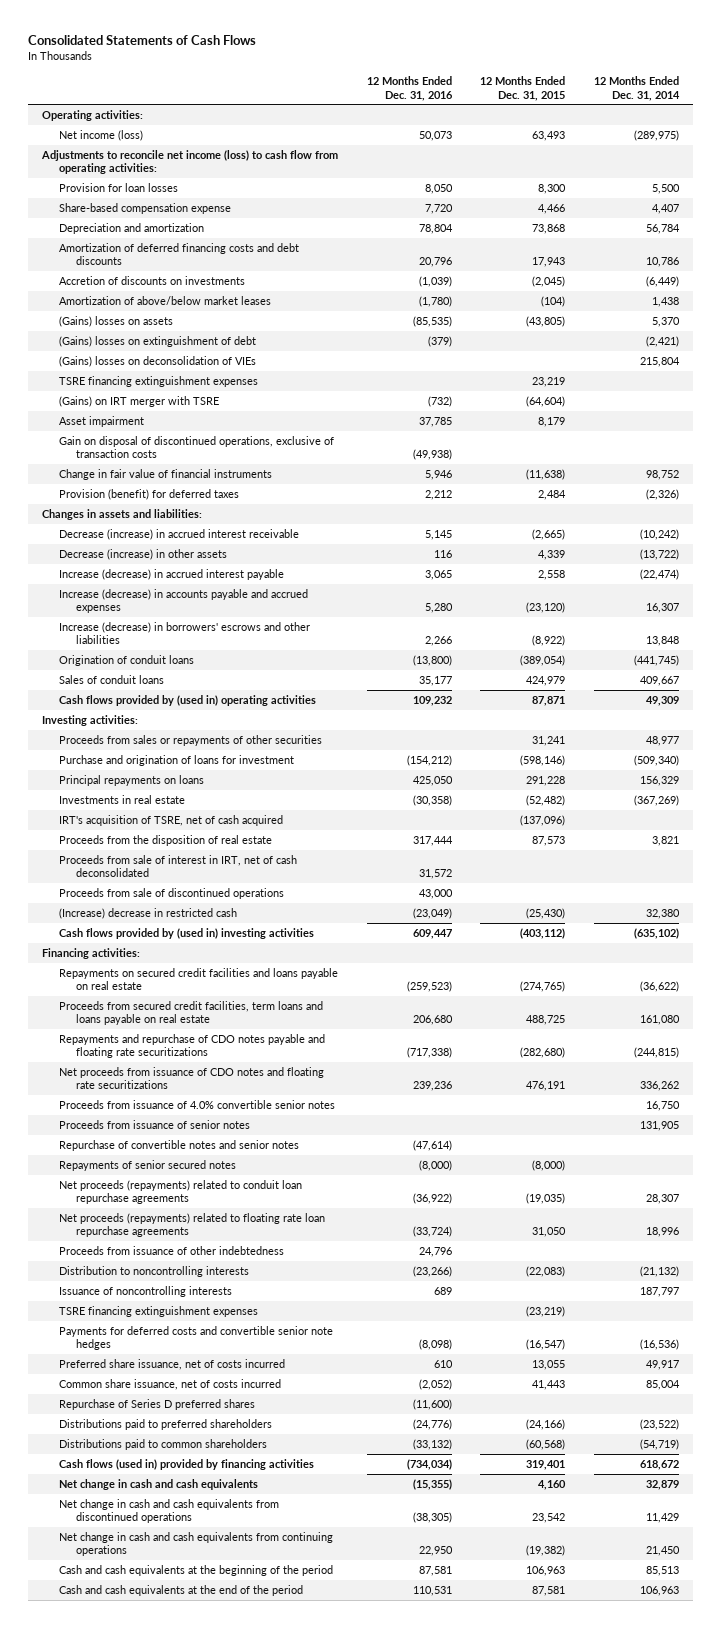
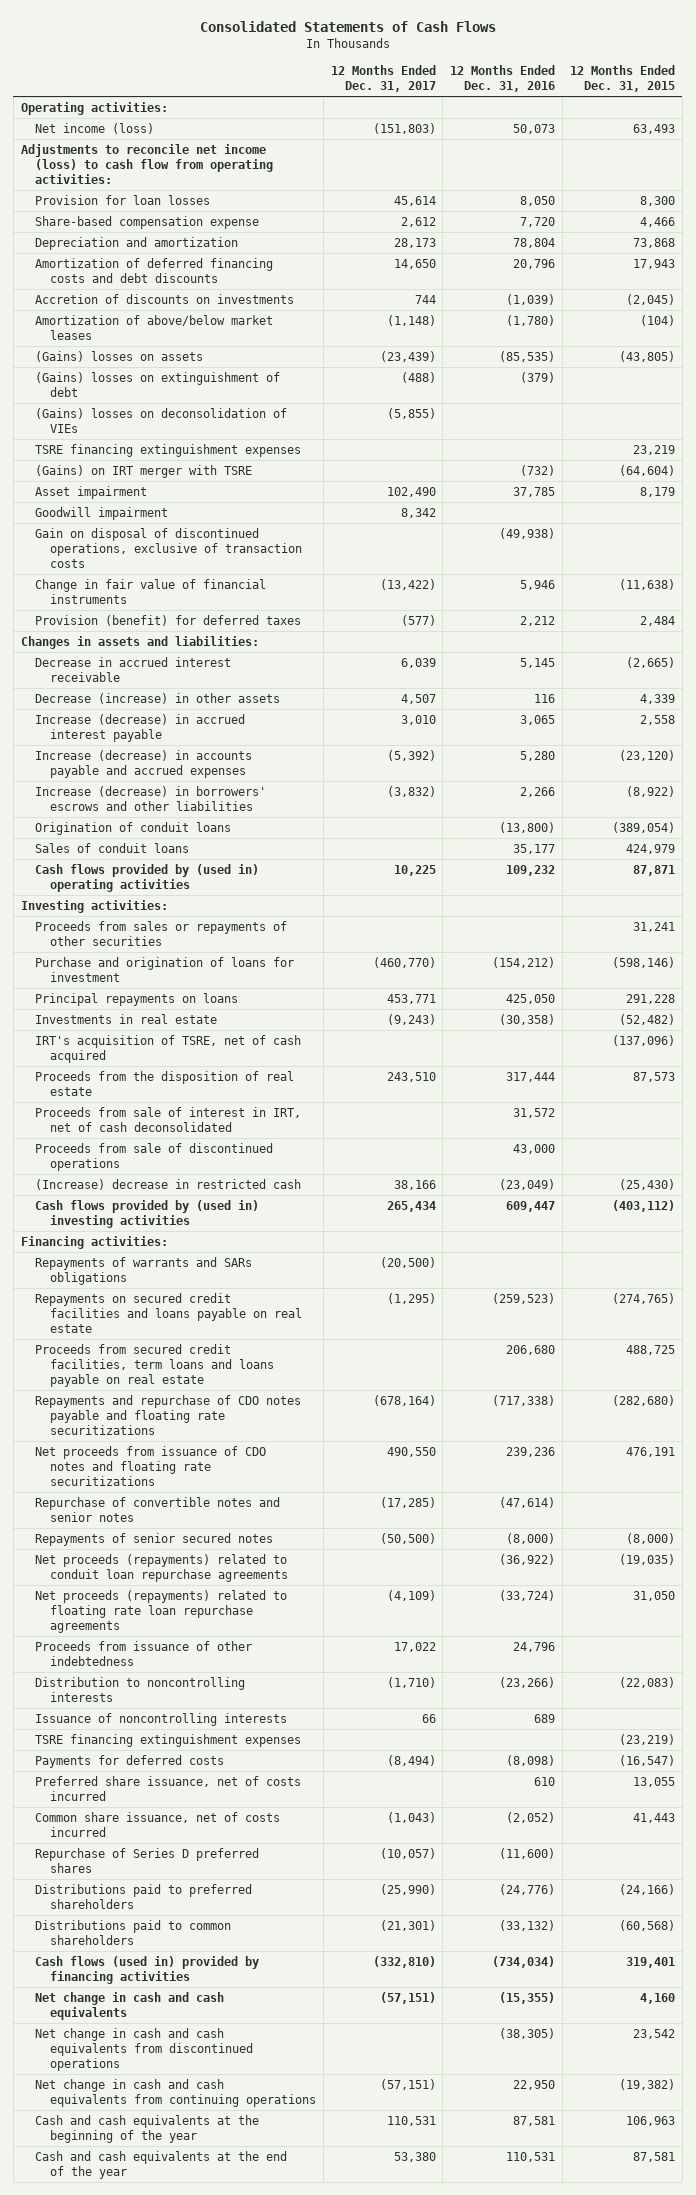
- | 12 Months Ended Dec. 31, 2016 | 12 Months Ended Dec. 31, 2015 | 12 Months Ended Dec. 31, 2014
+ | 12 Months Ended Dec. 31, 2017 | 12 Months Ended Dec. 31, 2016 | 12 Months Ended Dec. 31, 2015
+ Goodwill impairment | 8,342 | |
- Decrease (increase) in accrued interest receivable | 5,145 | (2,665) | (10,242)
+ Decrease in accrued interest receivable | 6,039 | 5,145 | (2,665)
+ Repayments of warrants and SARs obligations | (20,500) | |
- Proceeds from issuance of 4.0% convertible senior notes | | | 16,750
- Proceeds from issuance of senior notes | | | 131,905
- Payments for deferred costs and convertible senior note hedges | (8,098) | (16,547) | (16,536)
+ Payments for deferred costs | (8,494) | (8,098) | (16,547)
- Cash and cash equivalents at the beginning of the period | 87,581 | 106,963 | 85,513
- Cash and cash equivalents at the end of the period | 110,531 | 87,581 | 106,963
+ Cash and cash equivalents at the beginning of the year | 110,531 | 87,581 | 106,963
+ Cash and cash equivalents at the end of the year | 53,380 | 110,531 | 87,581

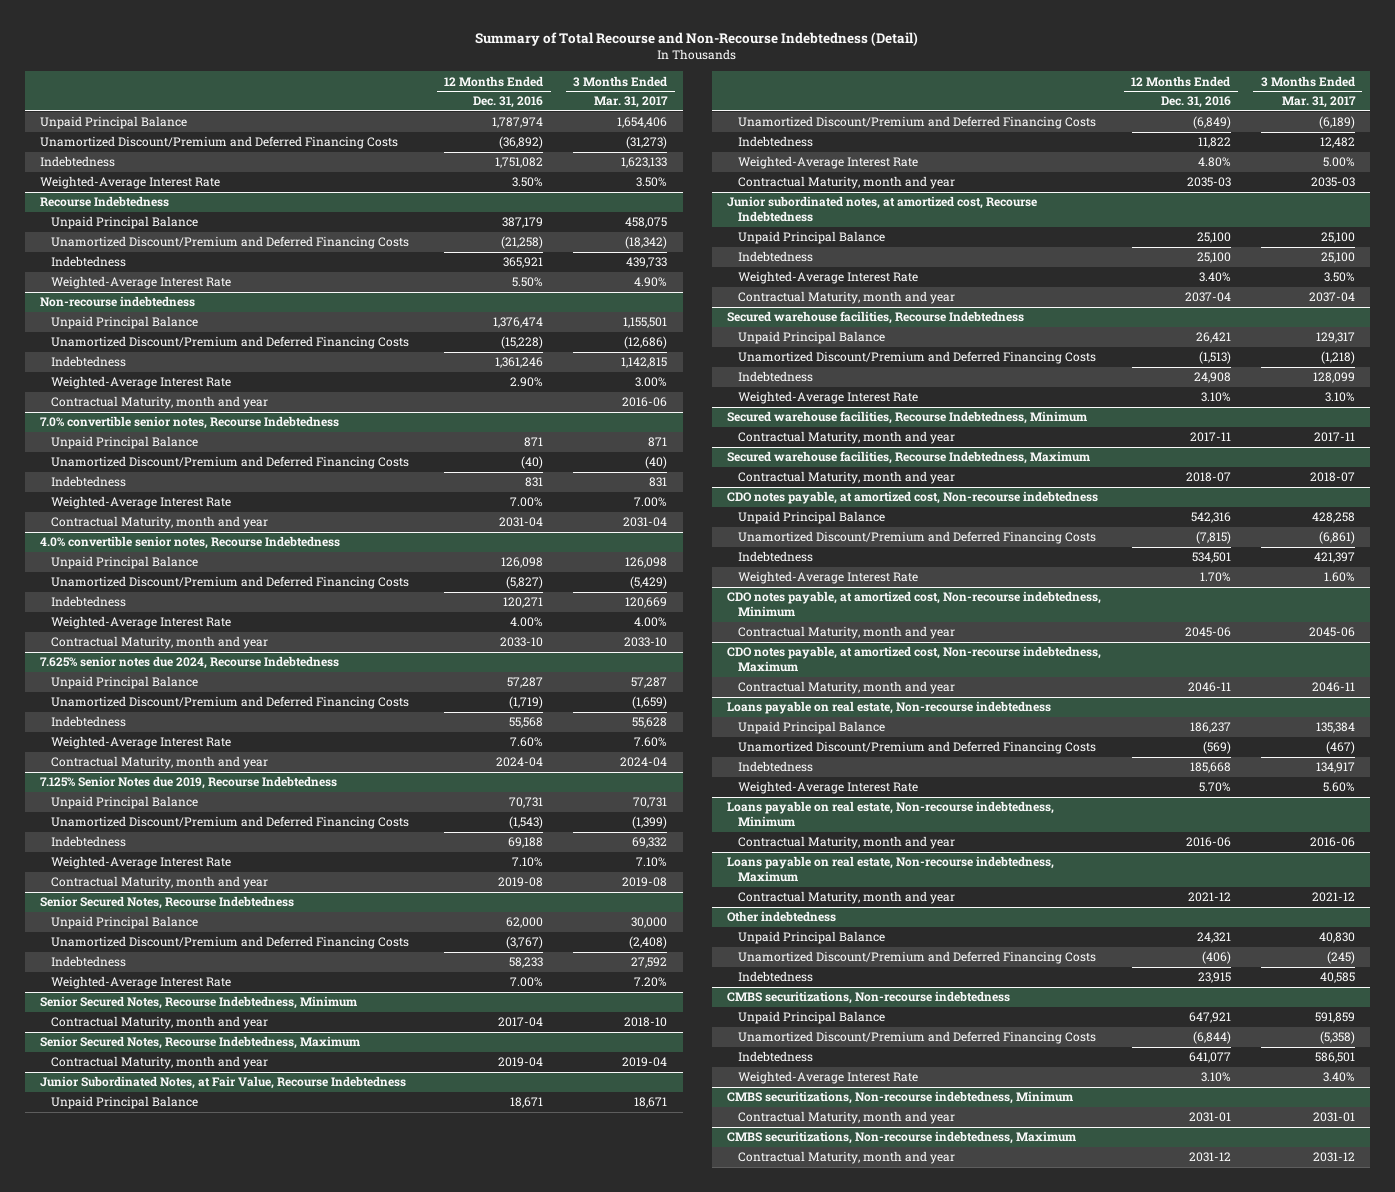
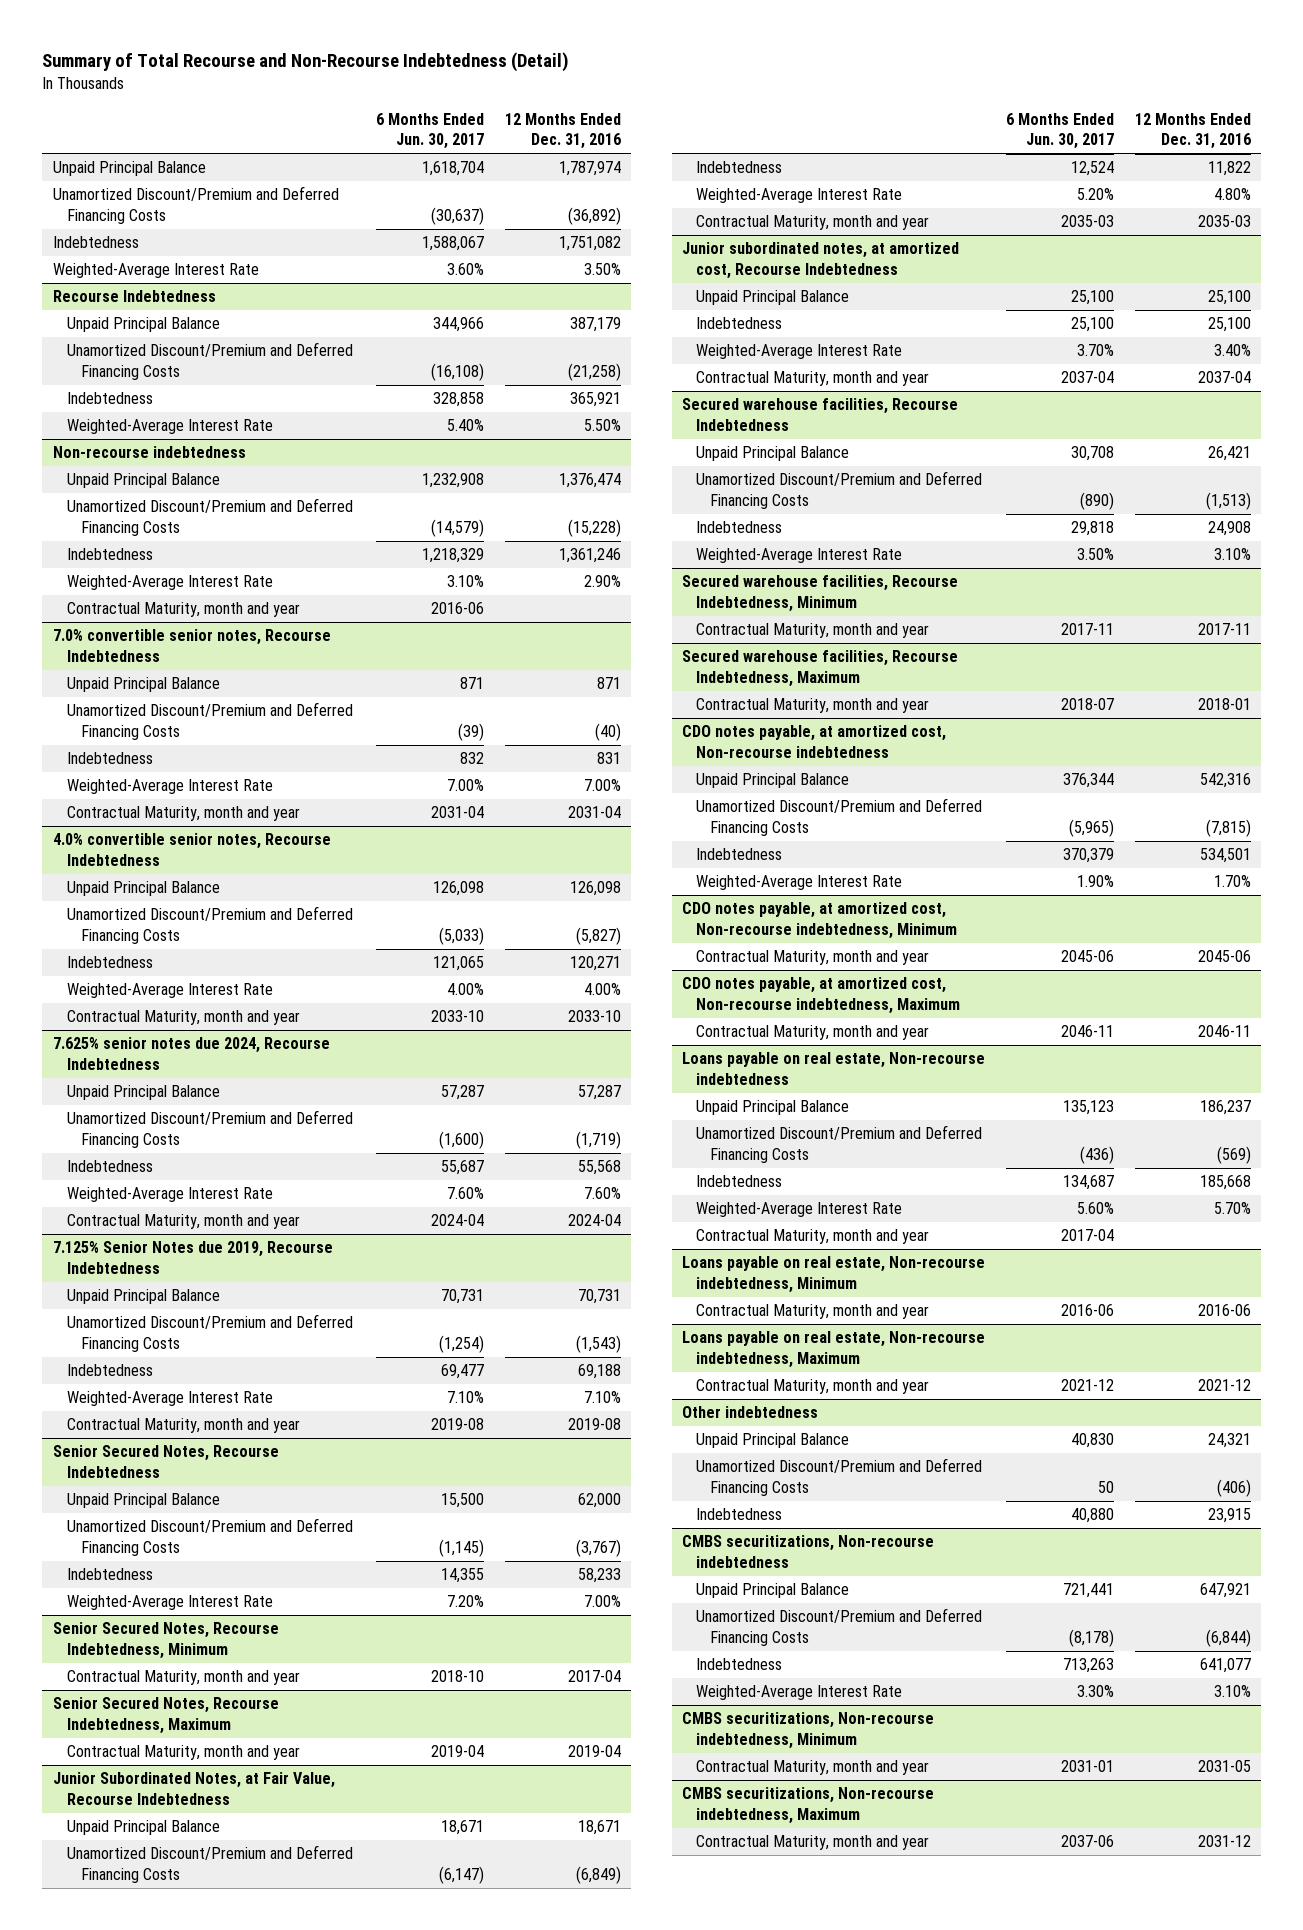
- | 12 Months Ended Dec. 31, 2016 | 3 Months Ended Mar. 31, 2017
+ | 6 Months Ended Jun. 30, 2017 | 12 Months Ended Dec. 31, 2016
@ Secured warehouse facilities, Recourse Indebtedness, Maximum
- Contractual Maturity, month and year | 2018-07 | 2018-07
+ Contractual Maturity, month and year | 2018-07 | 2018-01
@ Loans payable on real estate, Non-recourse indebtedness
+ Contractual Maturity, month and year | 2017-04 |
@ CMBS securitizations, Non-recourse indebtedness, Minimum
- Contractual Maturity, month and year | 2031-01 | 2031-01
+ Contractual Maturity, month and year | 2031-01 | 2031-05

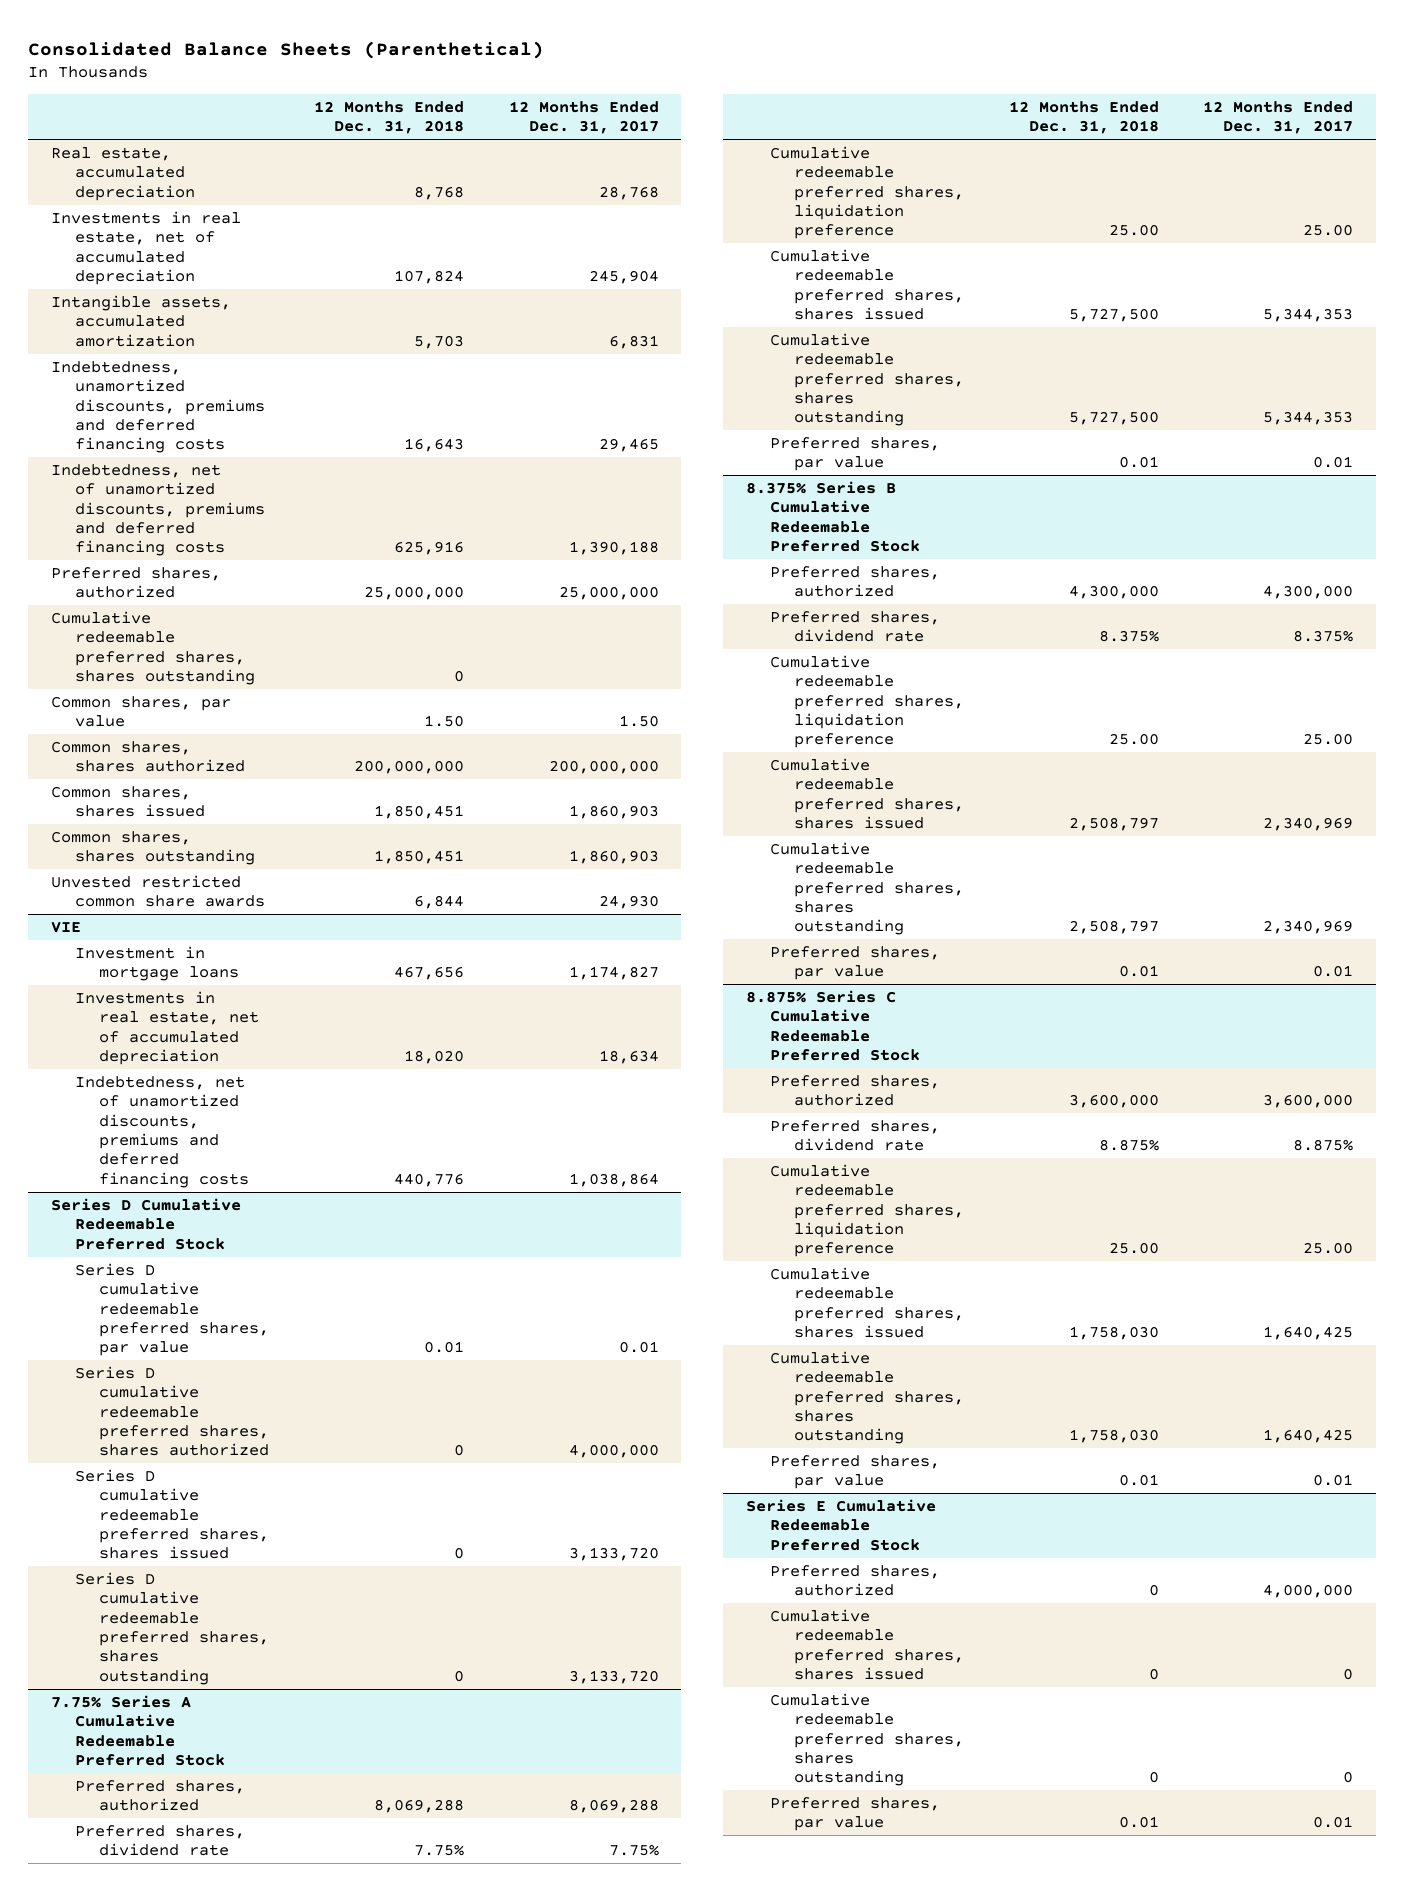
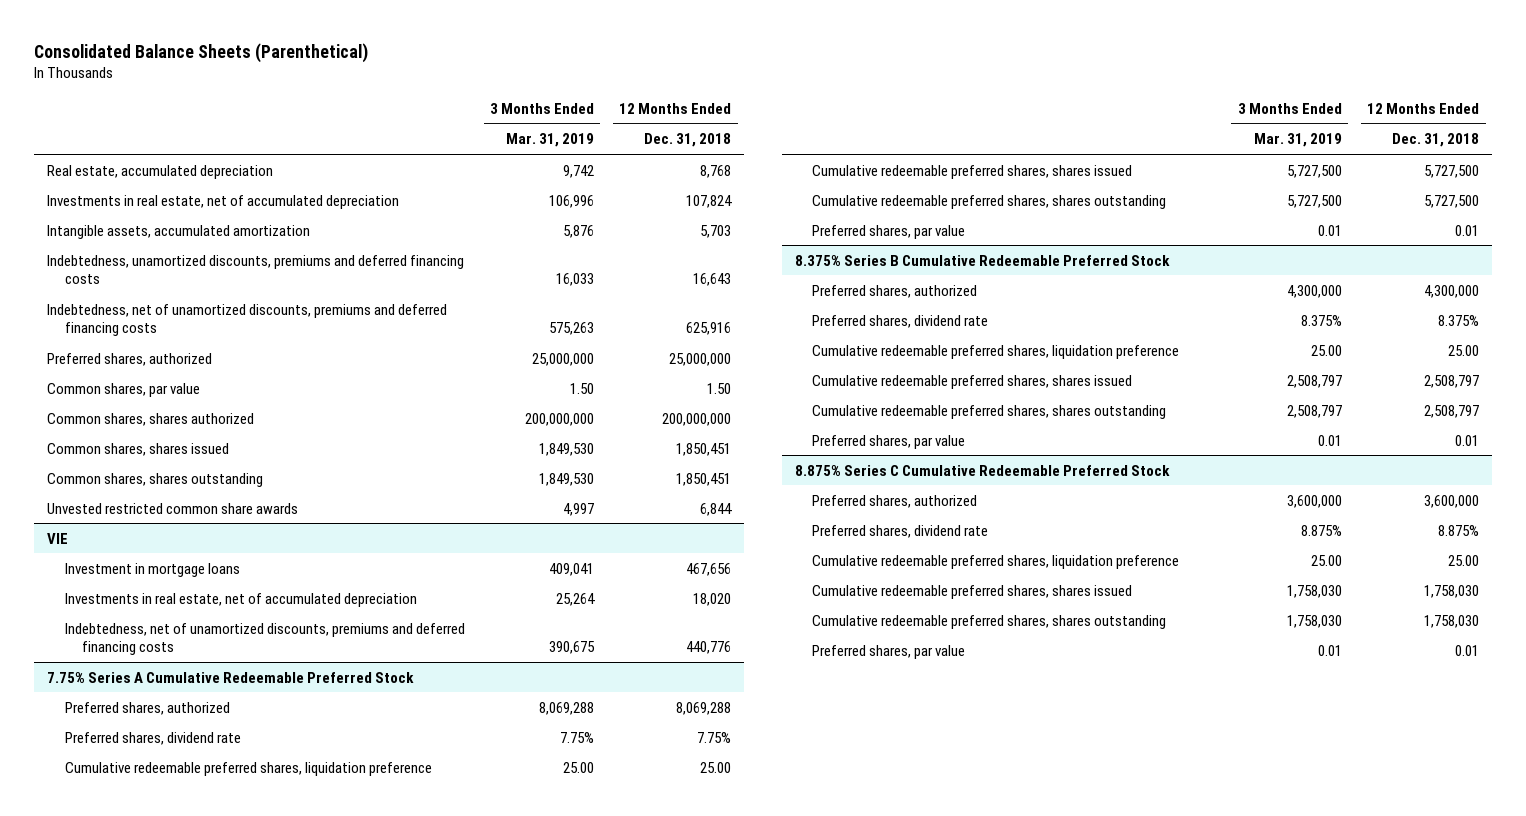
- | 12 Months Ended Dec. 31, 2018 | 12 Months Ended Dec. 31, 2017
+ | 3 Months Ended Mar. 31, 2019 | 12 Months Ended Dec. 31, 2018
- Cumulative redeemable preferred shares, shares outstanding | 0 |
- Series D Cumulative Redeemable Preferred Stock
- Series D cumulative redeemable preferred shares, par value | 0.01 | 0.01
- Series D cumulative redeemable preferred shares, shares authorized | 0 | 4,000,000
- Series D cumulative redeemable preferred shares, shares issued | 0 | 3,133,720
- Series D cumulative redeemable preferred shares, shares outstanding | 0 | 3,133,720
- Series E Cumulative Redeemable Preferred Stock
- Preferred shares, authorized | 0 | 4,000,000
- Cumulative redeemable preferred shares, shares issued | 0 | 0
- Cumulative redeemable preferred shares, shares outstanding | 0 | 0
- Preferred shares, par value | 0.01 | 0.01

